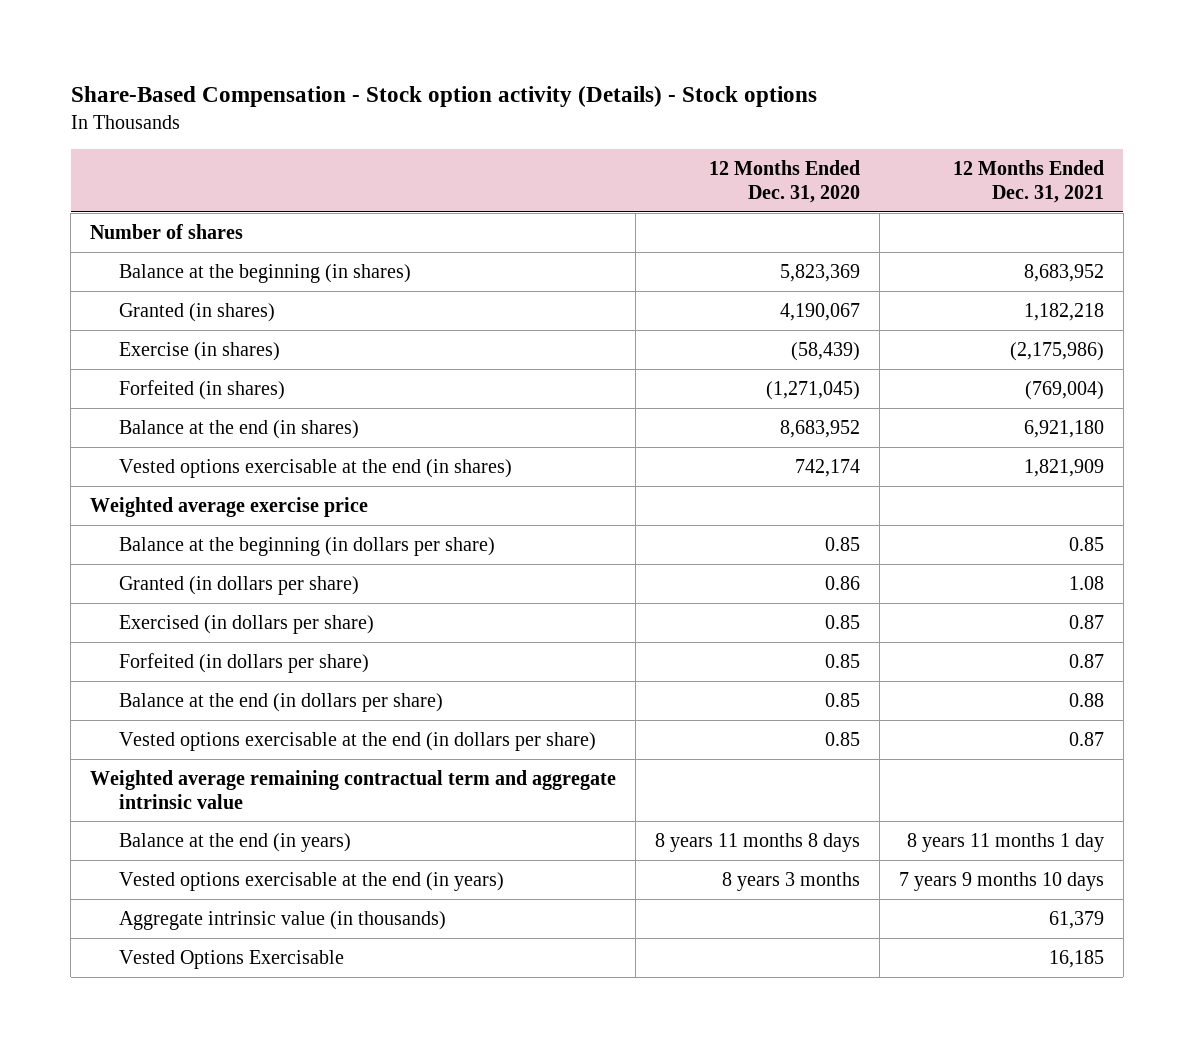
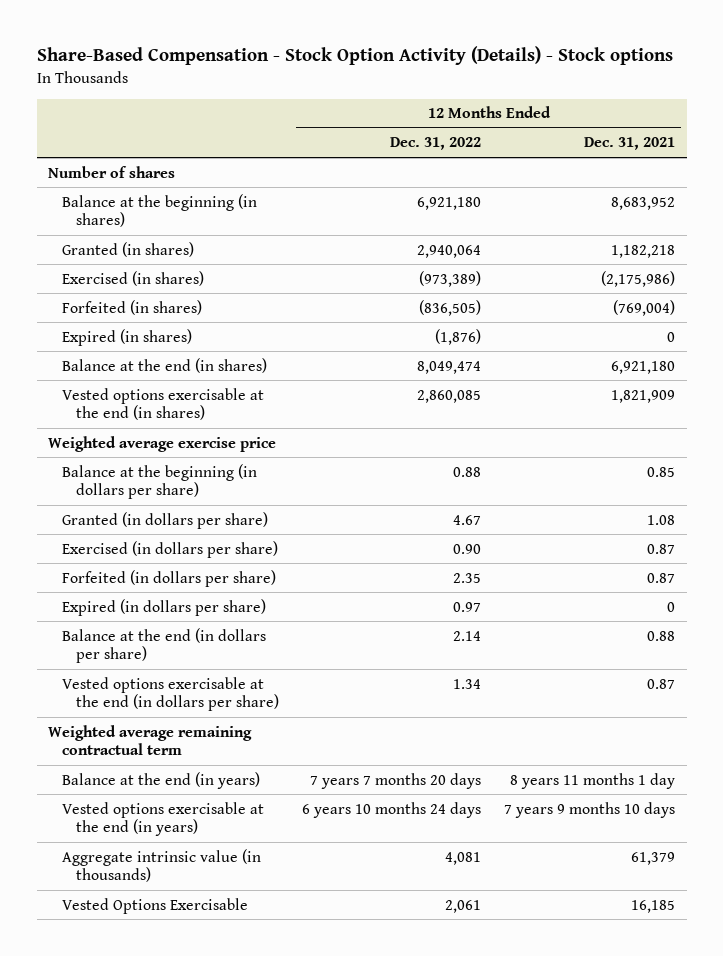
- Share-Based Compensation - Stock option activity (Details) - Stock options
+ Share-Based Compensation - Stock Option Activity (Details) - Stock options
- | 12 Months Ended Dec. 31, 2020 | 12 Months Ended Dec. 31, 2021
+ | 12 Months Ended Dec. 31, 2022 | 12 Months Ended Dec. 31, 2021
- Exercise (in shares) | (58,439) | (2,175,986)
+ Exercised (in shares) | (973,389) | (2,175,986)
+ Expired (in shares) | (1,876) | 0
+ Expired (in dollars per share) | 0.97 | 0
- Weighted average remaining contractual term and aggregate intrinsic value
+ Weighted average remaining contractual term

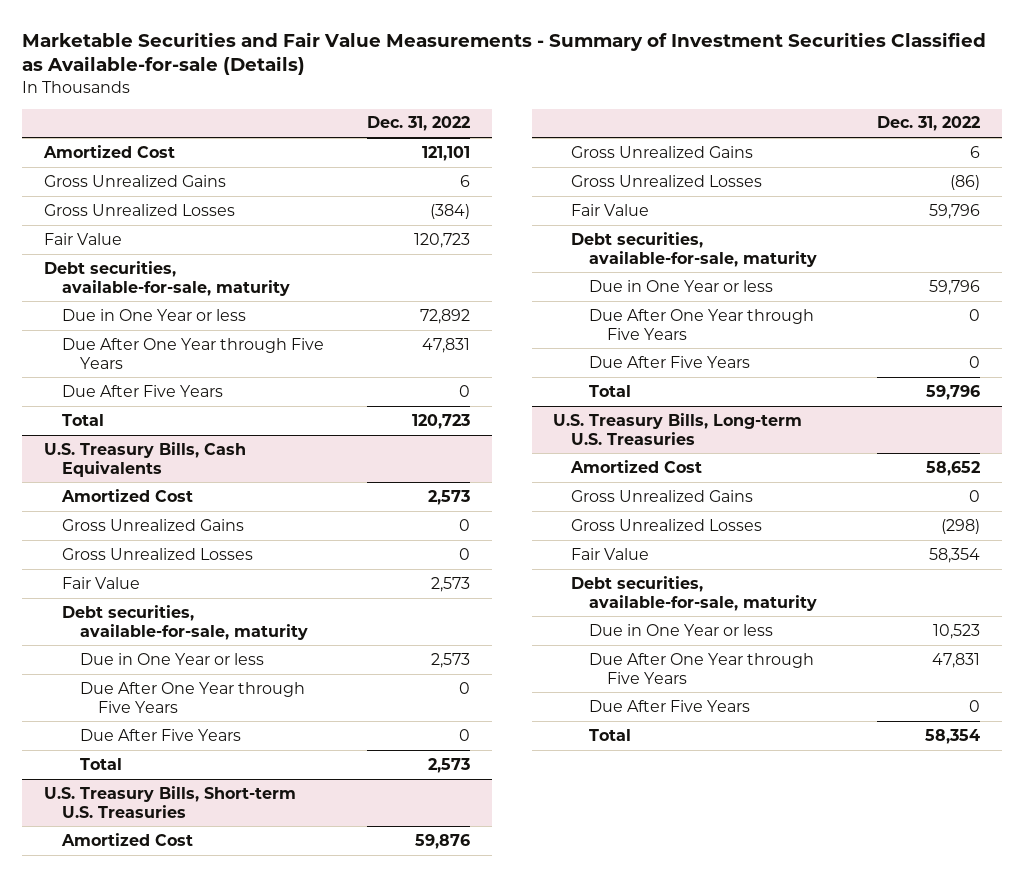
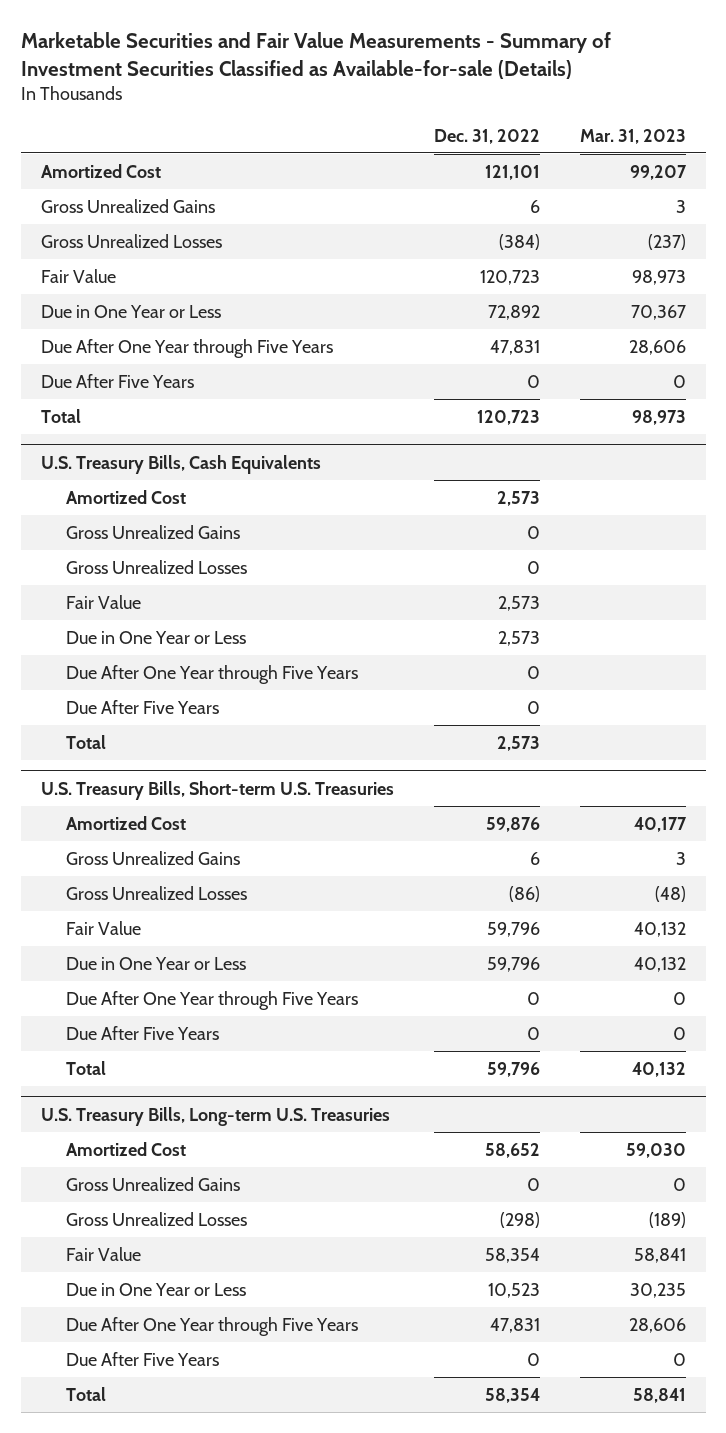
- | Dec. 31, 2022
+ | Dec. 31, 2022 | Mar. 31, 2023
- Debt securities, available-for-sale, maturity
- Due in One Year or less | 72,892
+ Due in One Year or Less | 72,892 | 70,367
@ U.S. Treasury Bills, Cash Equivalents
- Debt securities, available-for-sale, maturity
- Due in One Year or less | 2,573
+ Due in One Year or Less | 2,573 |
@ U.S. Treasury Bills, Short-term U.S. Treasuries
- Debt securities, available-for-sale, maturity
- Due in One Year or less | 59,796
+ Due in One Year or Less | 59,796 | 40,132
@ U.S. Treasury Bills, Long-term U.S. Treasuries
- Debt securities, available-for-sale, maturity
- Due in One Year or less | 10,523
+ Due in One Year or Less | 10,523 | 30,235

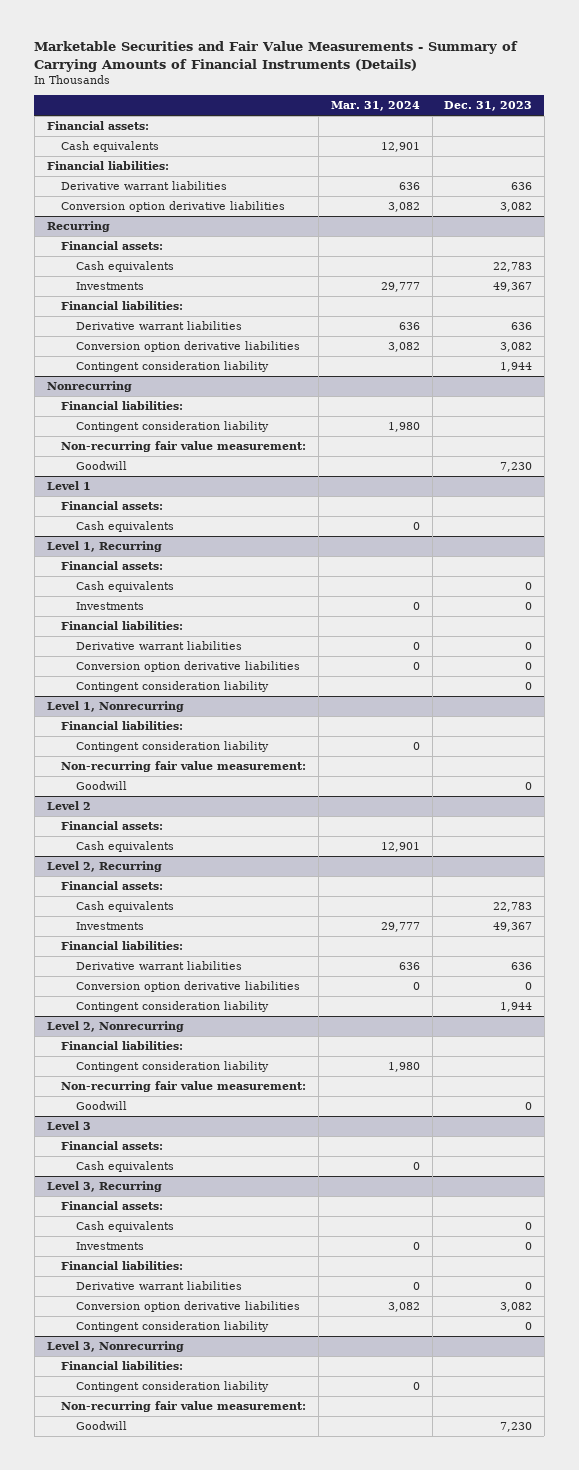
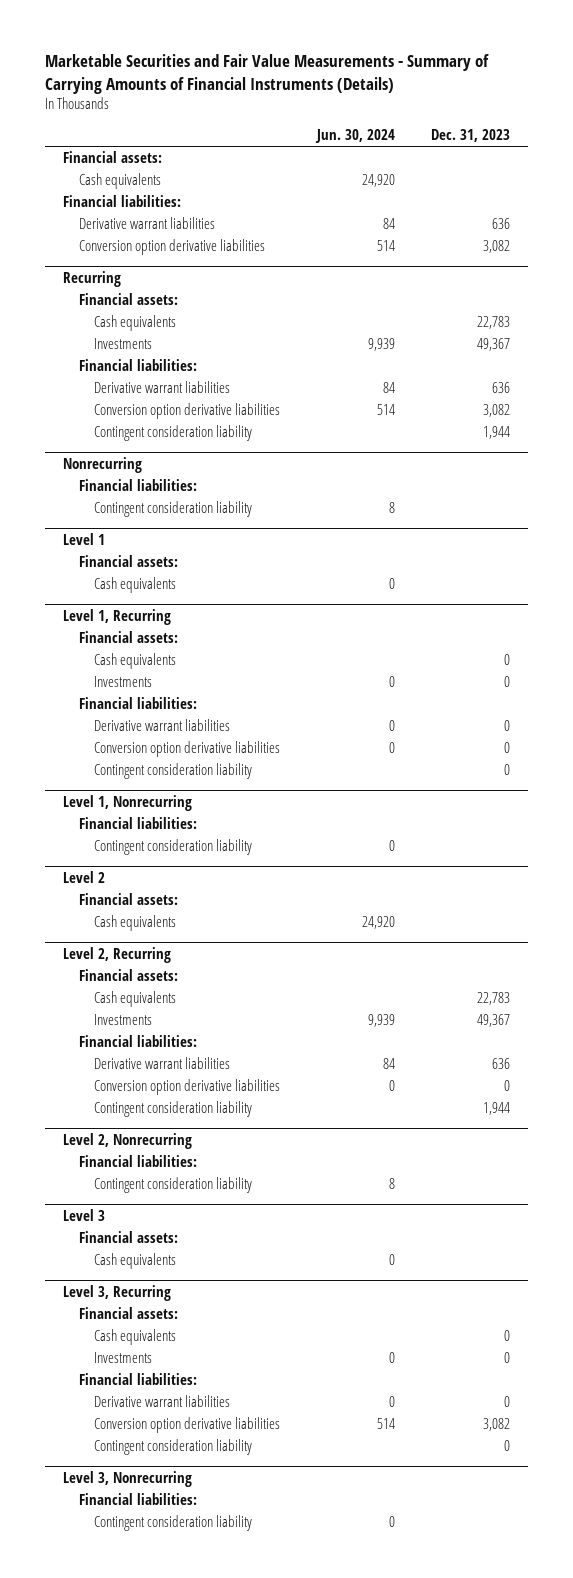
- | Mar. 31, 2024 | Dec. 31, 2023
+ | Jun. 30, 2024 | Dec. 31, 2023
@ Nonrecurring
- Non-recurring fair value measurement:
- Goodwill | | 7,230
@ Level 1, Nonrecurring
- Non-recurring fair value measurement:
- Goodwill | | 0
@ Level 2, Nonrecurring
- Non-recurring fair value measurement:
- Goodwill | | 0
@ Level 3, Nonrecurring
- Non-recurring fair value measurement:
- Goodwill | | 7,230

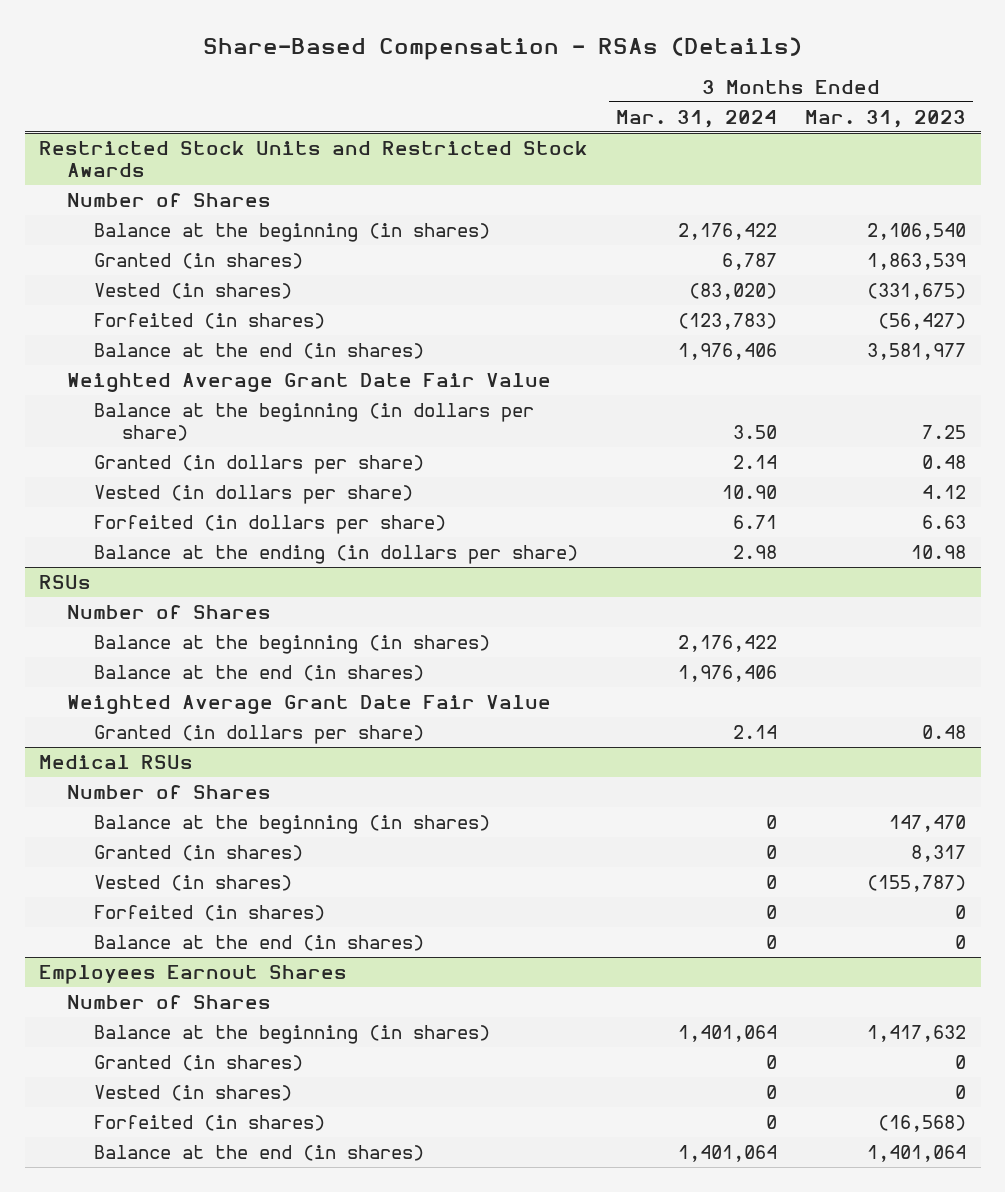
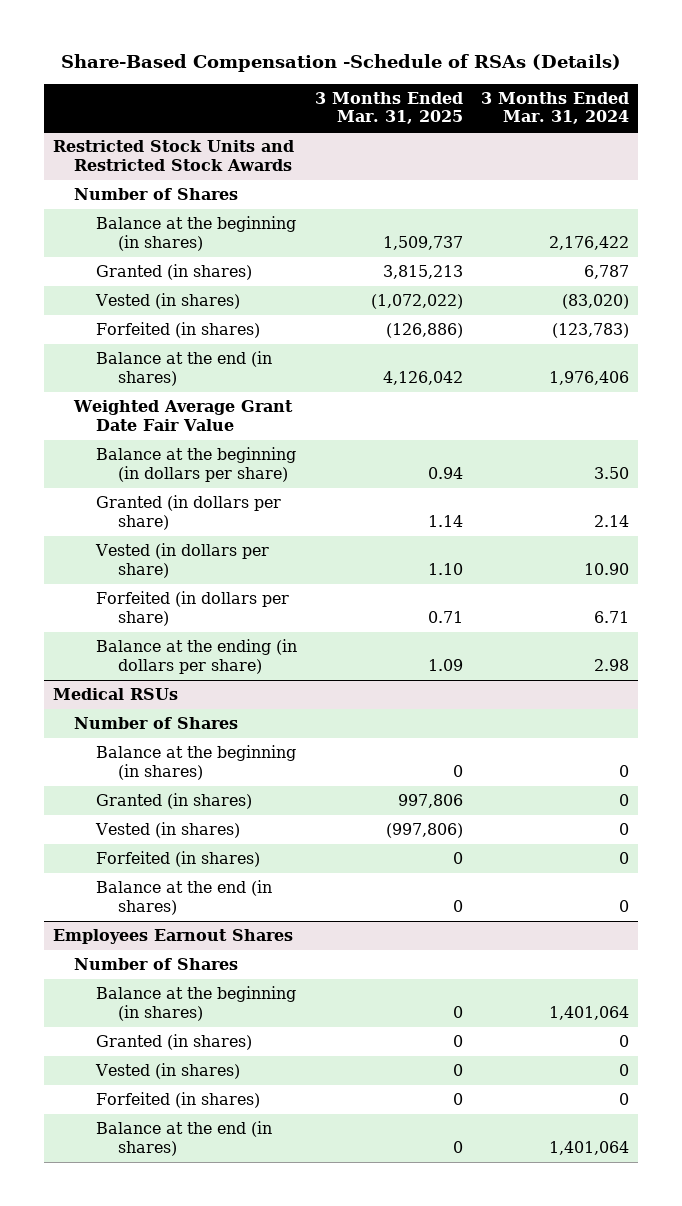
- Share-Based Compensation - RSAs (Details)
+ Share-Based Compensation -Schedule of RSAs (Details)
- | 3 Months Ended Mar. 31, 2024 | 3 Months Ended Mar. 31, 2023
+ | 3 Months Ended Mar. 31, 2025 | 3 Months Ended Mar. 31, 2024
- RSUs
- Number of Shares
- Balance at the beginning (in shares) | 2,176,422 |
- Balance at the end (in shares) | 1,976,406 |
- Weighted Average Grant Date Fair Value
- Granted (in dollars per share) | 2.14 | 0.48

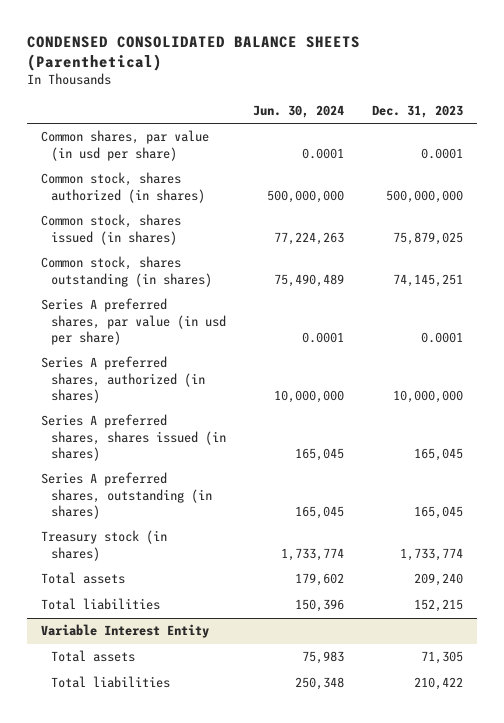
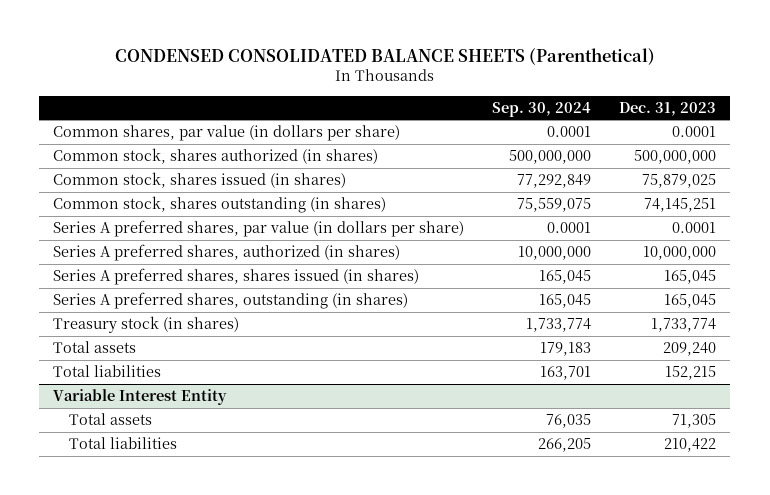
- | Jun. 30, 2024 | Dec. 31, 2023
+ | Sep. 30, 2024 | Dec. 31, 2023
- Common shares, par value (in usd per share) | 0.0001 | 0.0001
+ Common shares, par value (in dollars per share) | 0.0001 | 0.0001
- Series A preferred shares, par value (in usd per share) | 0.0001 | 0.0001
+ Series A preferred shares, par value (in dollars per share) | 0.0001 | 0.0001

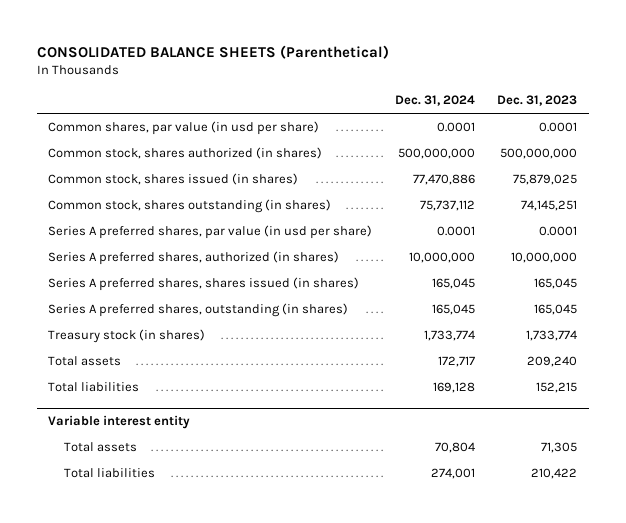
- CONDENSED CONSOLIDATED BALANCE SHEETS (Parenthetical)
+ CONSOLIDATED BALANCE SHEETS (Parenthetical)
- | Sep. 30, 2024 | Dec. 31, 2023
+ | Dec. 31, 2024 | Dec. 31, 2023
- Common shares, par value (in dollars per share) | 0.0001 | 0.0001
+ Common shares, par value (in usd per share) | 0.0001 | 0.0001
- Series A preferred shares, par value (in dollars per share) | 0.0001 | 0.0001
+ Series A preferred shares, par value (in usd per share) | 0.0001 | 0.0001
- Variable Interest Entity
+ Variable interest entity

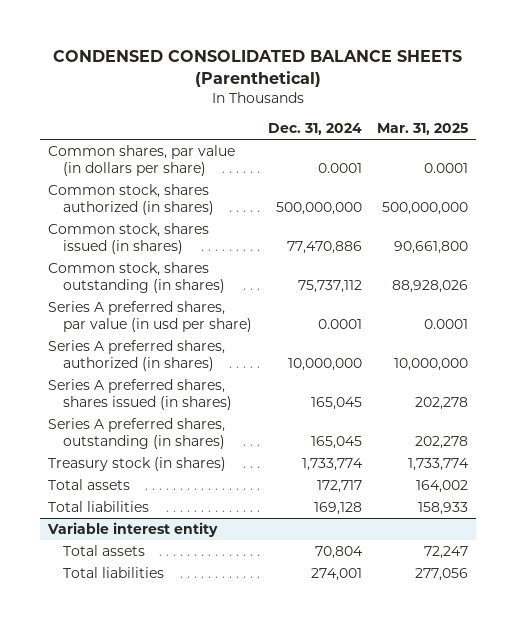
- CONSOLIDATED BALANCE SHEETS (Parenthetical)
+ CONDENSED CONSOLIDATED BALANCE SHEETS (Parenthetical)
- | Dec. 31, 2024 | Dec. 31, 2023
+ | Dec. 31, 2024 | Mar. 31, 2025
- Common shares, par value (in usd per share) | 0.0001 | 0.0001
+ Common shares, par value (in dollars per share) | 0.0001 | 0.0001

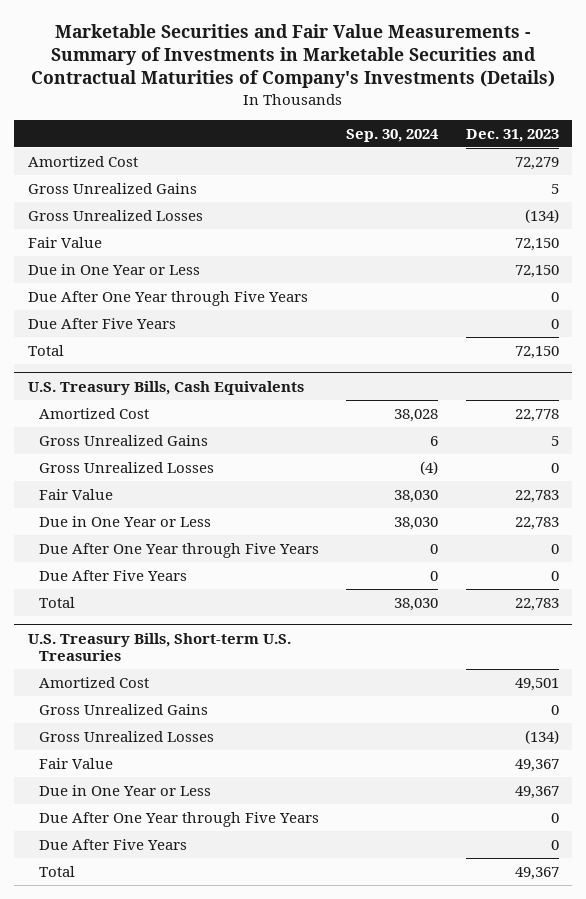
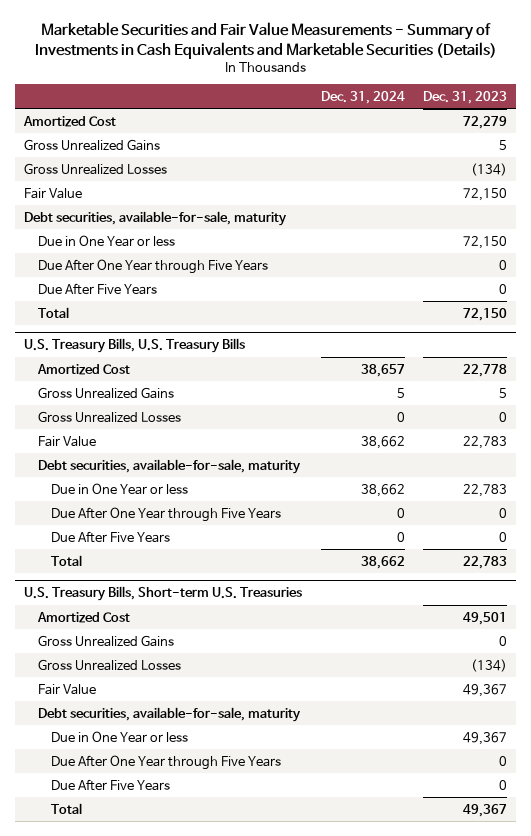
- Marketable Securities and Fair Value Measurements - Summary of Investments in Marketable Securities and Contractual Maturities of Company's Investments (Details)
+ Marketable Securities and Fair Value Measurements - Summary of Investments in Cash Equivalents and Marketable Securities (Details)
- | Sep. 30, 2024 | Dec. 31, 2023
+ | Dec. 31, 2024 | Dec. 31, 2023
- Due in One Year or Less | | 72,150
+ Debt securities, available-for-sale, maturity
+ Due in One Year or less | | 72,150
- U.S. Treasury Bills, Cash Equivalents
+ U.S. Treasury Bills, U.S. Treasury Bills
- Due in One Year or Less | 38,030 | 22,783
+ Debt securities, available-for-sale, maturity
+ Due in One Year or less | 38,662 | 22,783
@ U.S. Treasury Bills, Short-term U.S. Treasuries
- Due in One Year or Less | | 49,367
+ Debt securities, available-for-sale, maturity
+ Due in One Year or less | | 49,367

